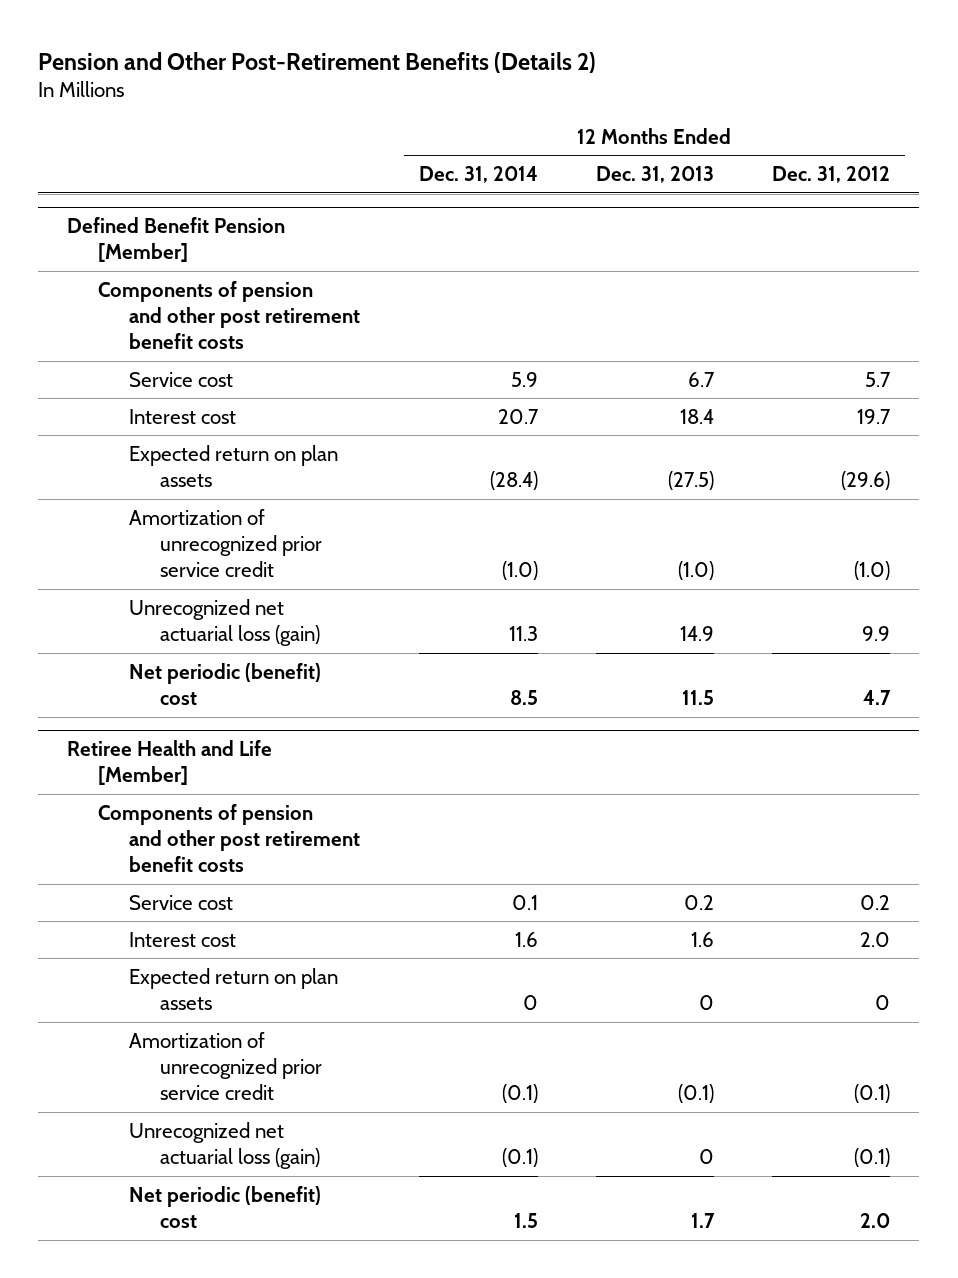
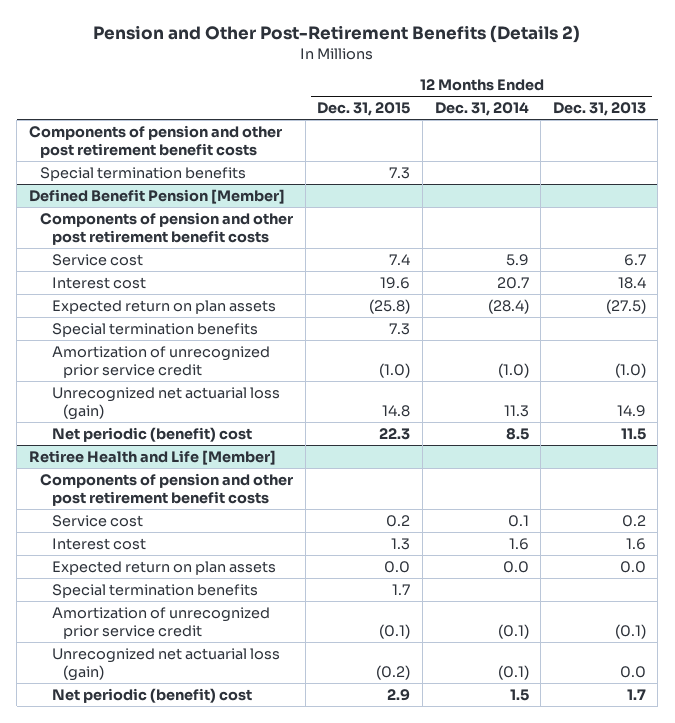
- | 12 Months Ended Dec. 31, 2014 | 12 Months Ended Dec. 31, 2013 | 12 Months Ended Dec. 31, 2012
+ | 12 Months Ended Dec. 31, 2015 | 12 Months Ended Dec. 31, 2014 | 12 Months Ended Dec. 31, 2013
+ Components of pension and other post retirement benefit costs
+ Special termination benefits | 7.3 | |
@ Defined Benefit Pension [Member]
+ Special termination benefits | 7.3 | |
@ Retiree Health and Life [Member]
- Expected return on plan assets | 0 | 0 | 0
+ Expected return on plan assets | 0.0 | 0.0 | 0.0
+ Special termination benefits | 1.7 | |
- Unrecognized net actuarial loss (gain) | (0.1) | 0 | (0.1)
+ Unrecognized net actuarial loss (gain) | (0.2) | (0.1) | 0.0

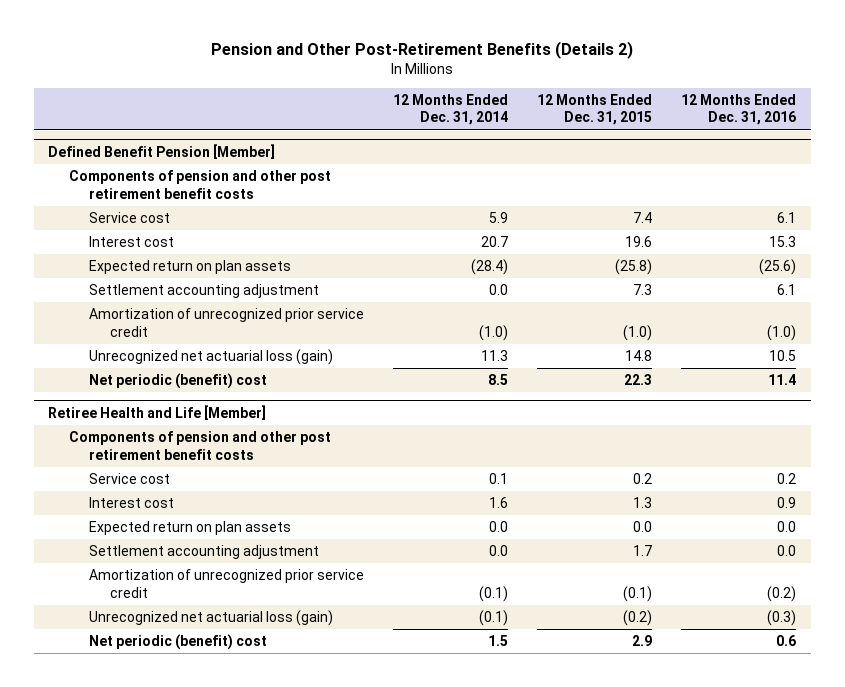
- | 12 Months Ended Dec. 31, 2015 | 12 Months Ended Dec. 31, 2014 | 12 Months Ended Dec. 31, 2013
+ | 12 Months Ended Dec. 31, 2014 | 12 Months Ended Dec. 31, 2015 | 12 Months Ended Dec. 31, 2016
- Components of pension and other post retirement benefit costs
- Special termination benefits | 7.3 | |
@ Defined Benefit Pension [Member]
- Special termination benefits | 7.3 | |
+ Settlement accounting adjustment | 0.0 | 7.3 | 6.1
@ Retiree Health and Life [Member]
- Special termination benefits | 1.7 | |
+ Settlement accounting adjustment | 0.0 | 1.7 | 0.0

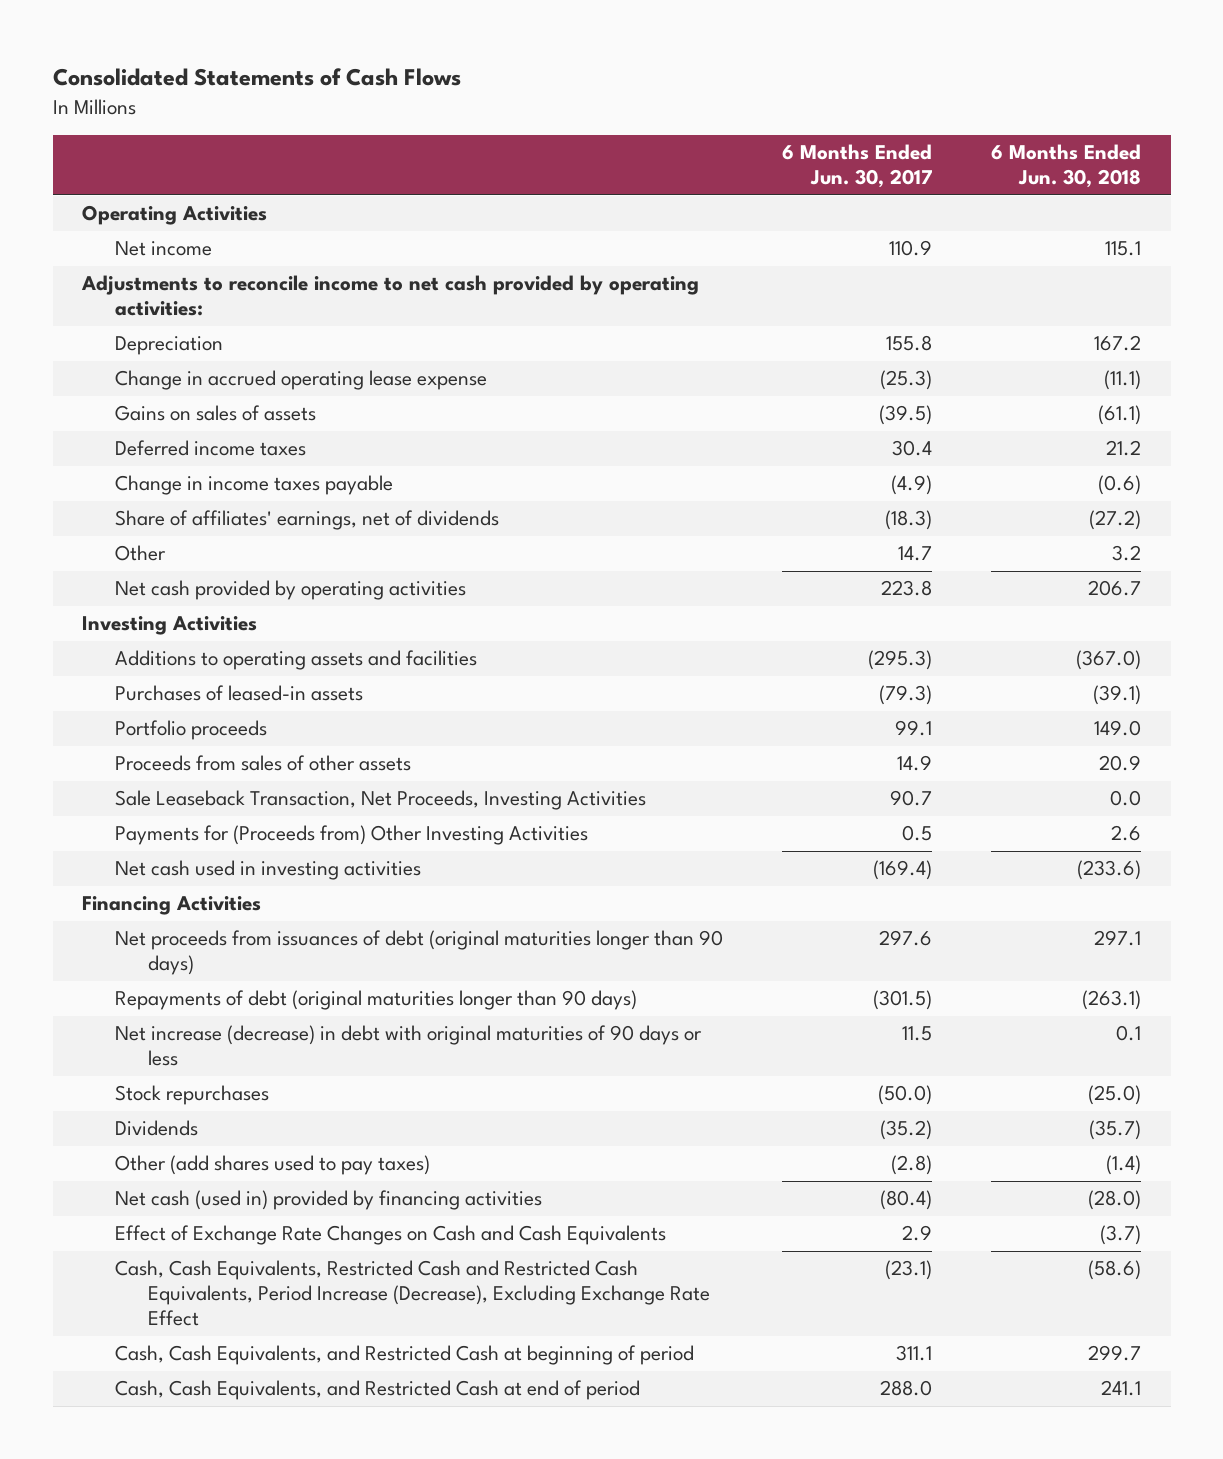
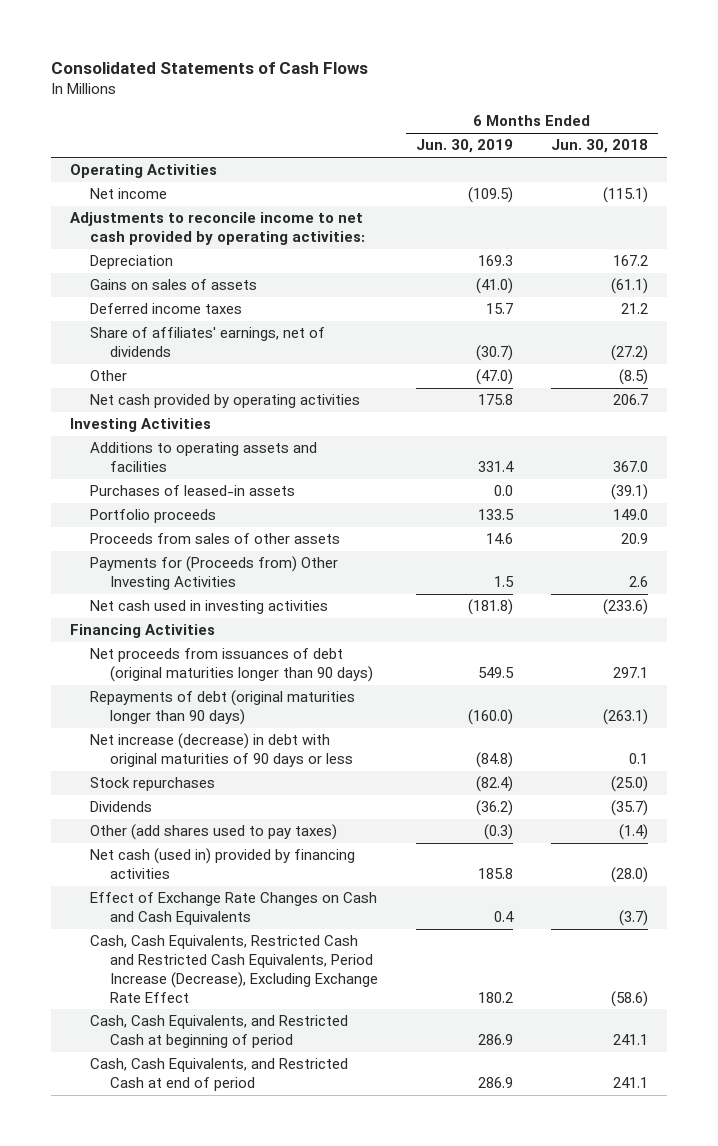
- | 6 Months Ended Jun. 30, 2017 | 6 Months Ended Jun. 30, 2018
+ | 6 Months Ended Jun. 30, 2019 | 6 Months Ended Jun. 30, 2018
- Net income | 110.9 | 115.1
+ Net income | (109.5) | (115.1)
- Change in accrued operating lease expense | (25.3) | (11.1)
- Change in income taxes payable | (4.9) | (0.6)
- Other | 14.7 | 3.2
+ Other | (47.0) | (8.5)
- Additions to operating assets and facilities | (295.3) | (367.0)
+ Additions to operating assets and facilities | 331.4 | 367.0
- Sale Leaseback Transaction, Net Proceeds, Investing Activities | 90.7 | 0.0
- Cash, Cash Equivalents, and Restricted Cash at beginning of period | 311.1 | 299.7
+ Cash, Cash Equivalents, and Restricted Cash at beginning of period | 286.9 | 241.1

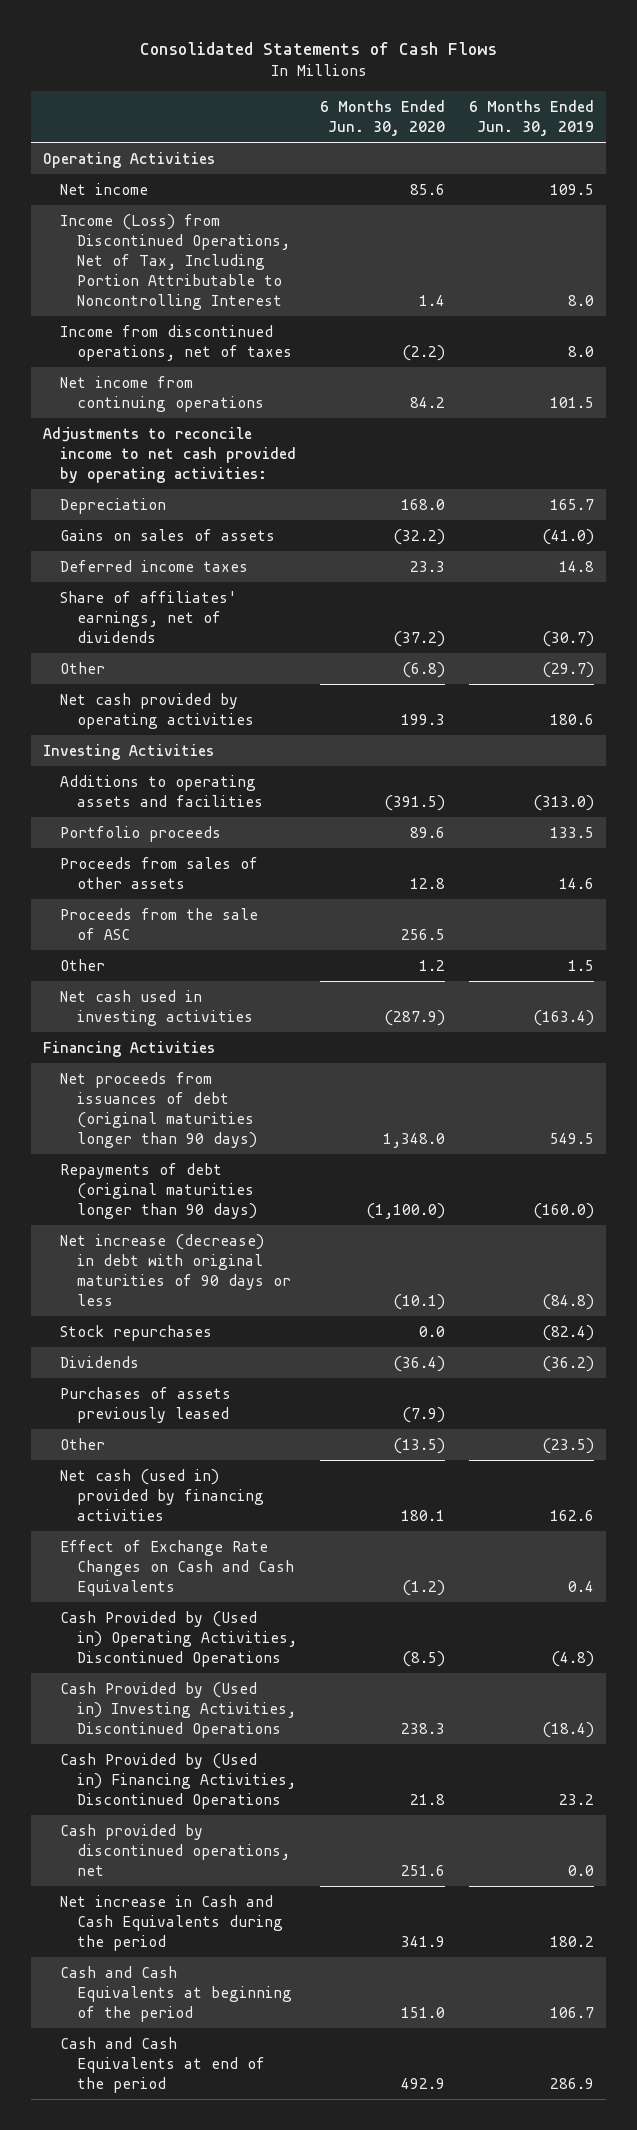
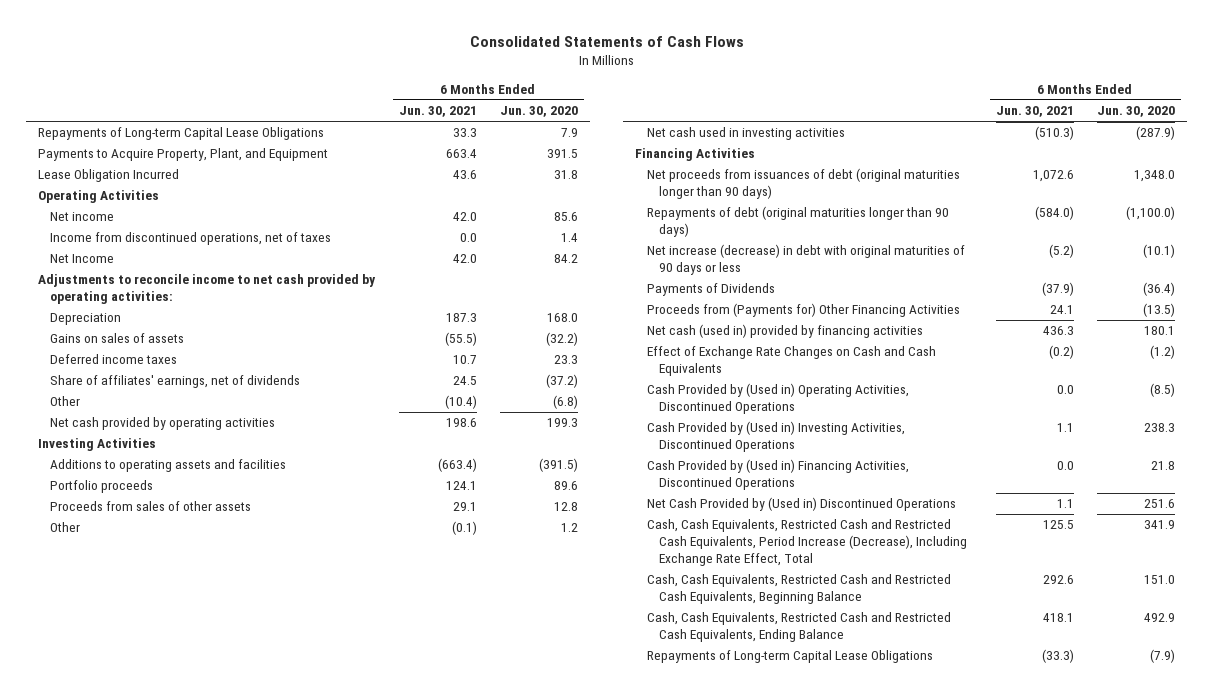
- | 6 Months Ended Jun. 30, 2020 | 6 Months Ended Jun. 30, 2019
+ | 6 Months Ended Jun. 30, 2021 | 6 Months Ended Jun. 30, 2020
+ Repayments of Long-term Capital Lease Obligations | 33.3 | 7.9
+ Payments to Acquire Property, Plant, and Equipment | 663.4 | 391.5
+ Lease Obligation Incurred | 43.6 | 31.8
- Income (Loss) from Discontinued Operations, Net of Tax, Including Portion Attributable to Noncontrolling Interest | 1.4 | 8.0
- Income from discontinued operations, net of taxes | (2.2) | 8.0
- Net income from continuing operations | 84.2 | 101.5
+ Income from discontinued operations, net of taxes | 0.0 | 1.4
+ Net Income | 42.0 | 84.2
- Proceeds from the sale of ASC | 256.5 |
- Stock repurchases | 0.0 | (82.4)
- Dividends | (36.4) | (36.2)
- Purchases of assets previously leased | (7.9) |
- Other | (13.5) | (23.5)
+ Payments of Dividends | (37.9) | (36.4)
+ Proceeds from (Payments for) Other Financing Activities | 24.1 | (13.5)
- Cash provided by discontinued operations, net | 251.6 | 0.0
- Net increase in Cash and Cash Equivalents during the period | 341.9 | 180.2
- Cash and Cash Equivalents at beginning of the period | 151.0 | 106.7
- Cash and Cash Equivalents at end of the period | 492.9 | 286.9
+ Net Cash Provided by (Used in) Discontinued Operations | 1.1 | 251.6
+ Cash, Cash Equivalents, Restricted Cash and Restricted Cash Equivalents, Period Increase (Decrease), Including Exchange Rate Effect, Total | 125.5 | 341.9
+ Cash, Cash Equivalents, Restricted Cash and Restricted Cash Equivalents, Beginning Balance | 292.6 | 151.0
+ Cash, Cash Equivalents, Restricted Cash and Restricted Cash Equivalents, Ending Balance | 418.1 | 492.9
+ Repayments of Long-term Capital Lease Obligations | (33.3) | (7.9)

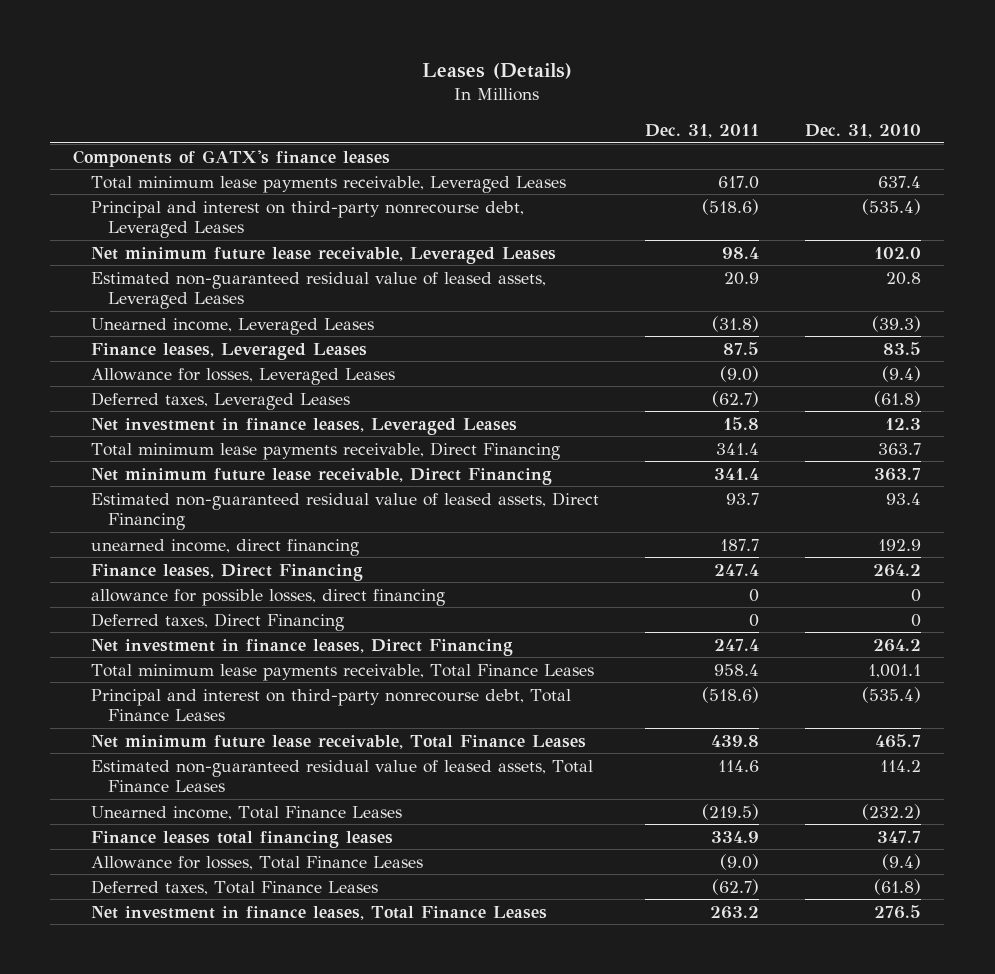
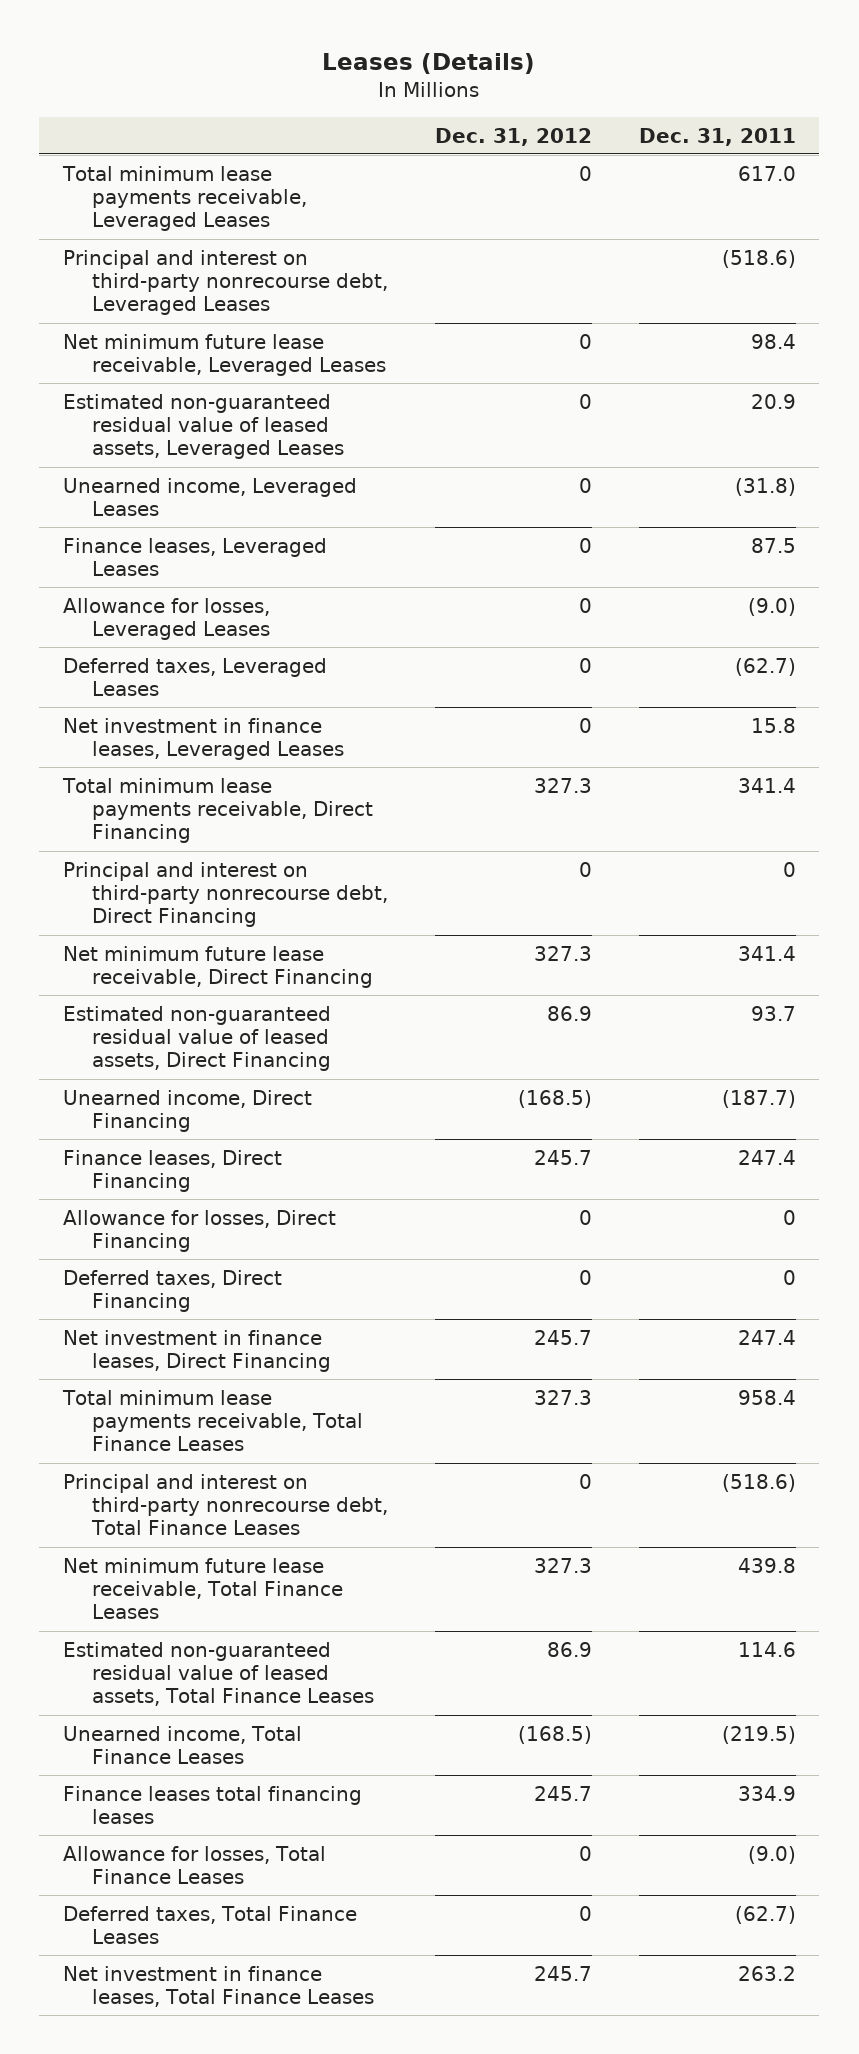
- | Dec. 31, 2011 | Dec. 31, 2010
+ | Dec. 31, 2012 | Dec. 31, 2011
- Components of GATX's finance leases
+ Principal and interest on third-party nonrecourse debt, Direct Financing | 0 | 0
- unearned income, direct financing | 187.7 | 192.9
+ Unearned income, Direct Financing | (168.5) | (187.7)
- allowance for possible losses, direct financing | 0 | 0
+ Allowance for losses, Direct Financing | 0 | 0

